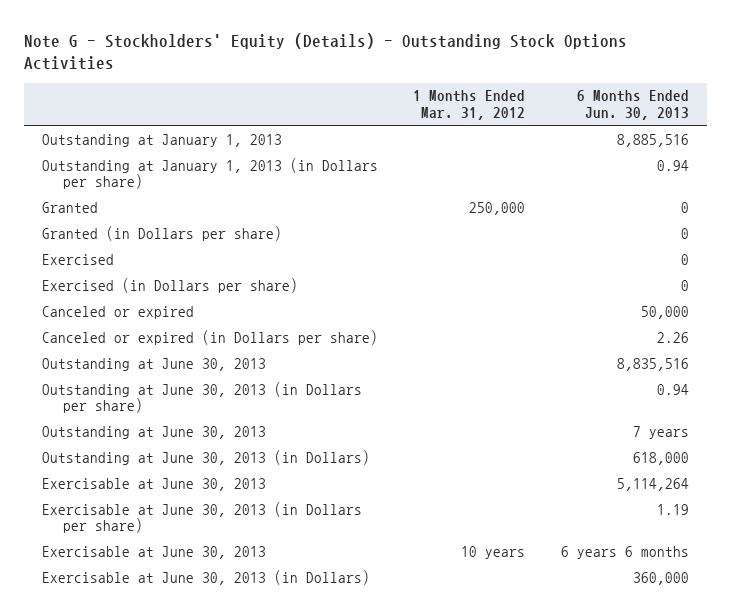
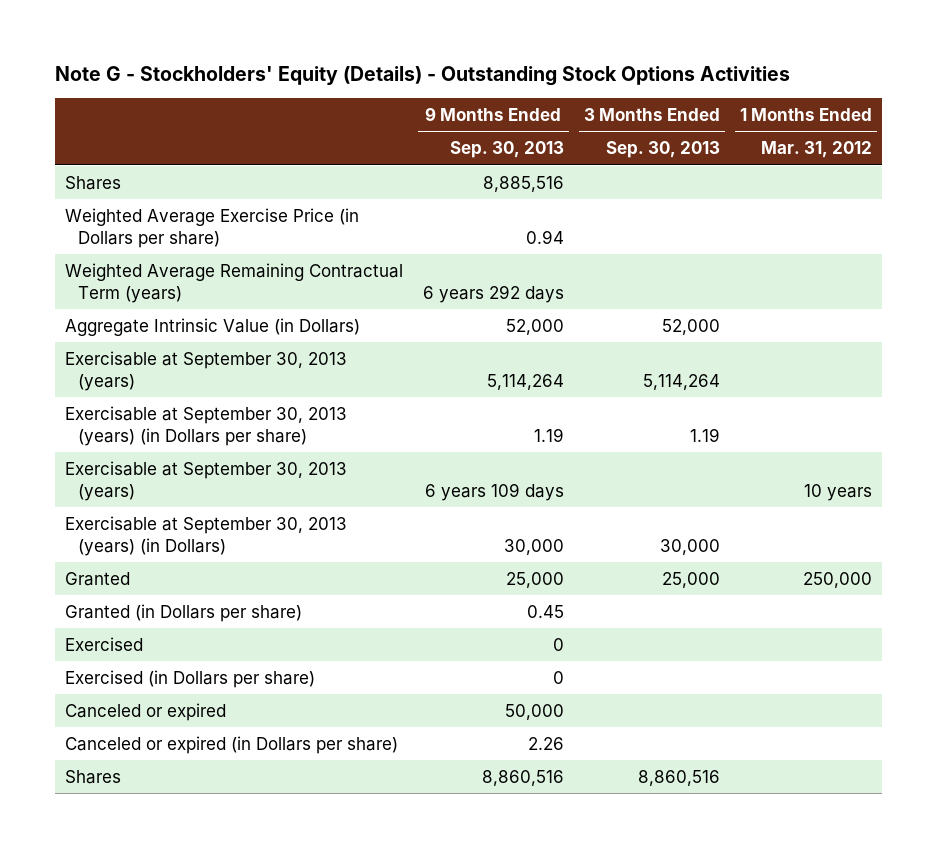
- | 1 Months Ended Mar. 31, 2012 | 6 Months Ended Jun. 30, 2013
+ | 9 Months Ended Sep. 30, 2013 | 3 Months Ended Sep. 30, 2013 | 1 Months Ended Mar. 31, 2012
- Outstanding at January 1, 2013 | | 8,885,516
- Outstanding at January 1, 2013 (in Dollars per share) | | 0.94
+ Shares | 8,885,516 | |
+ Weighted Average Exercise Price (in Dollars per share) | 0.94 | |
+ Weighted Average Remaining Contractual Term (years) | 6 years 292 days | |
+ Aggregate Intrinsic Value (in Dollars) | 52,000 | 52,000 |
+ Exercisable at September 30, 2013 (years) | 5,114,264 | 5,114,264 |
+ Exercisable at September 30, 2013 (years) (in Dollars per share) | 1.19 | 1.19 |
+ Exercisable at September 30, 2013 (years) | 6 years 109 days | | 10 years
+ Exercisable at September 30, 2013 (years) (in Dollars) | 30,000 | 30,000 |
- Outstanding at June 30, 2013 | | 8,835,516
- Outstanding at June 30, 2013 (in Dollars per share) | | 0.94
- Outstanding at June 30, 2013 | | 7 years
- Outstanding at June 30, 2013 (in Dollars) | | 618,000
- Exercisable at June 30, 2013 | | 5,114,264
- Exercisable at June 30, 2013 (in Dollars per share) | | 1.19
- Exercisable at June 30, 2013 | 10 years | 6 years 6 months
- Exercisable at June 30, 2013 (in Dollars) | | 360,000
+ Shares | 8,860,516 | 8,860,516 |

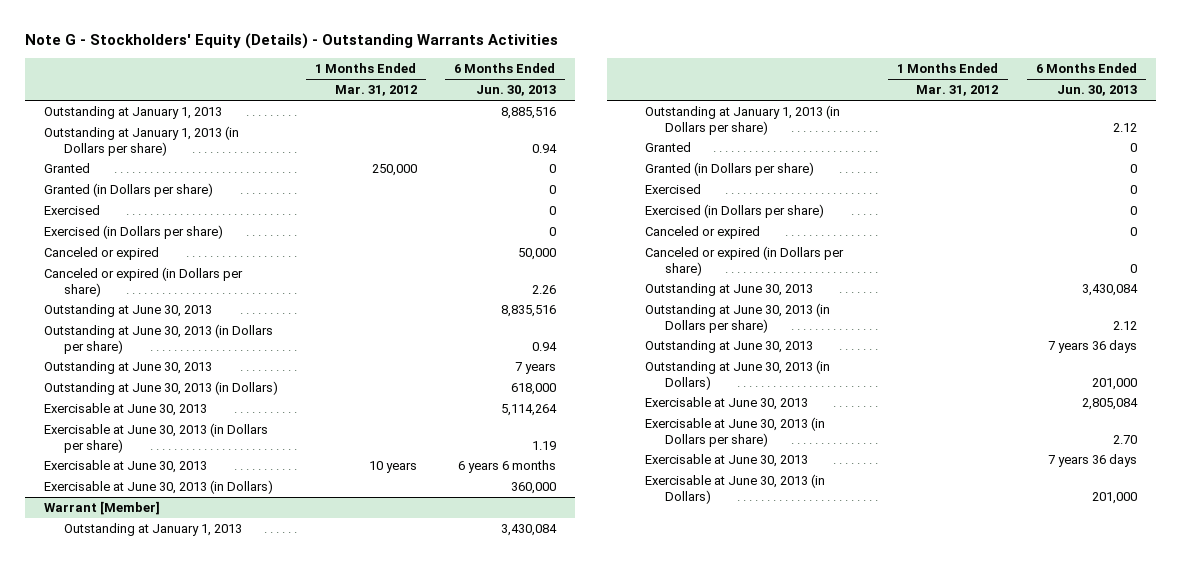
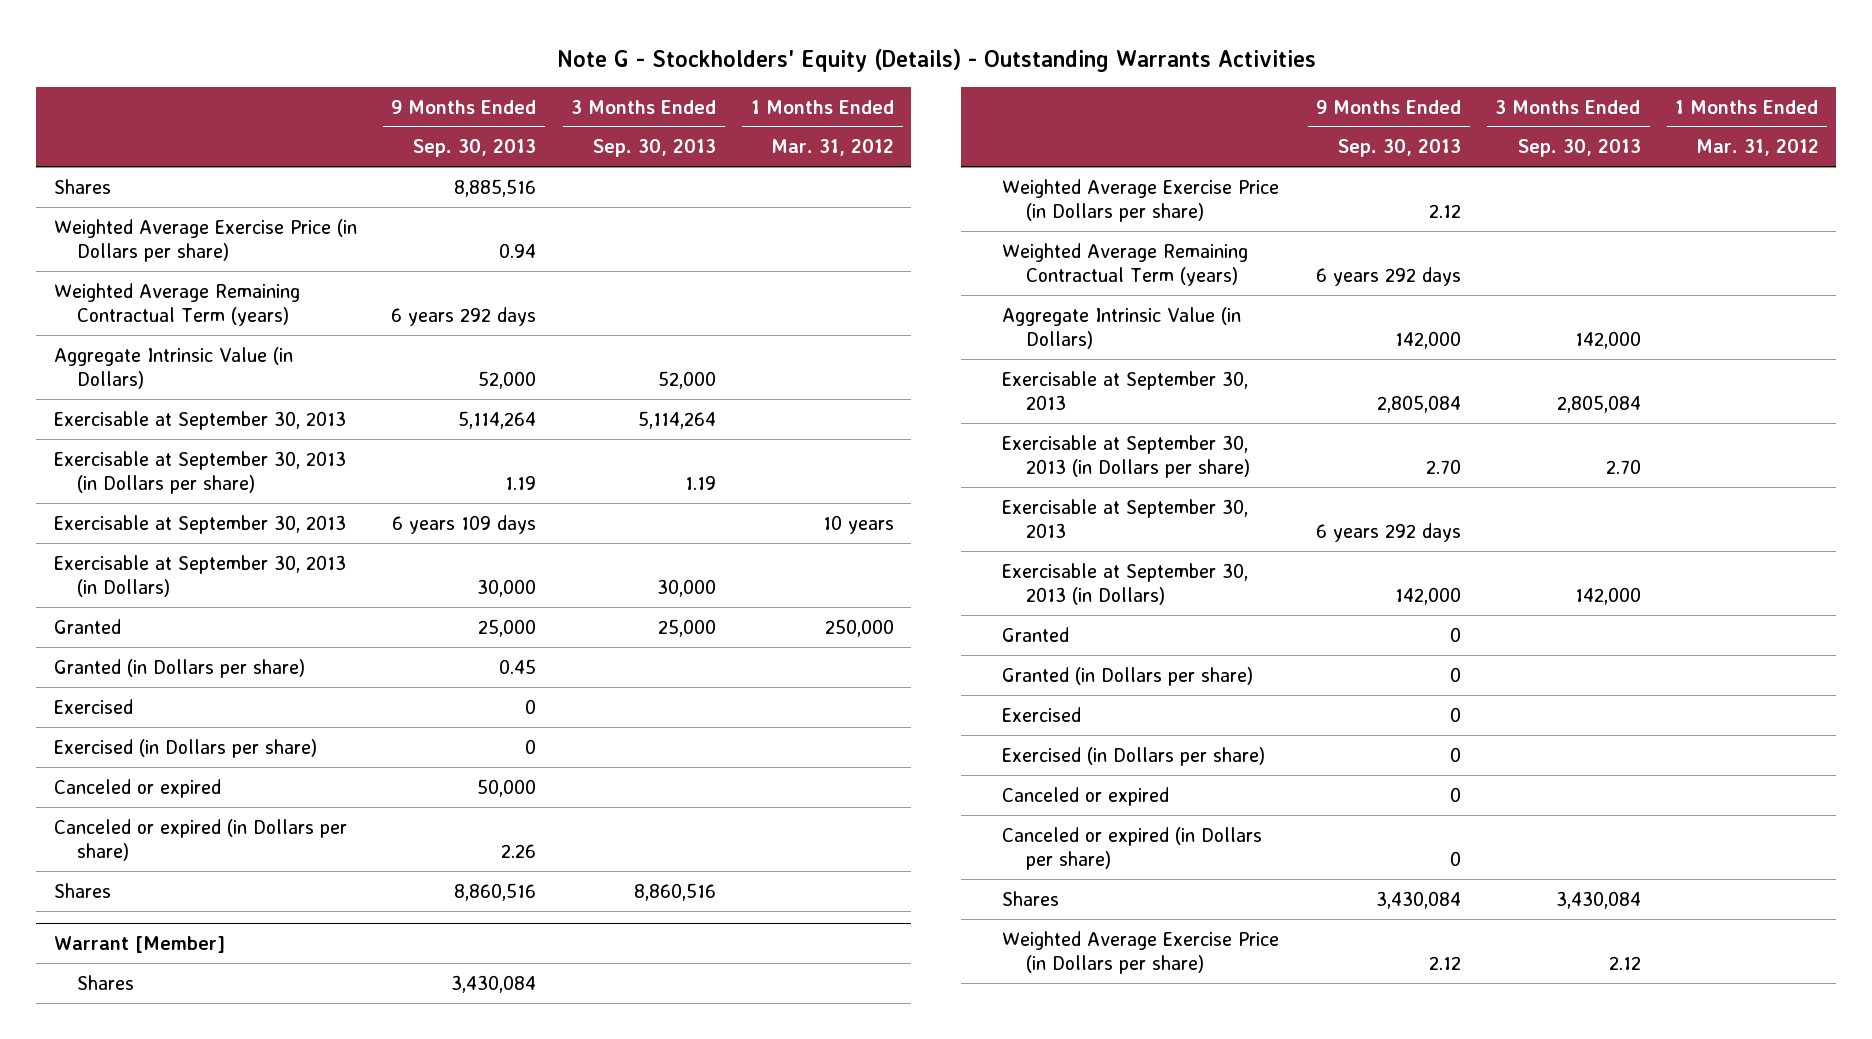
- | 1 Months Ended Mar. 31, 2012 | 6 Months Ended Jun. 30, 2013
+ | 9 Months Ended Sep. 30, 2013 | 3 Months Ended Sep. 30, 2013 | 1 Months Ended Mar. 31, 2012
- Outstanding at January 1, 2013 | | 8,885,516
- Outstanding at January 1, 2013 (in Dollars per share) | | 0.94
+ Shares | 8,885,516 | |
+ Weighted Average Exercise Price (in Dollars per share) | 0.94 | |
+ Weighted Average Remaining Contractual Term (years) | 6 years 292 days | |
+ Aggregate Intrinsic Value (in Dollars) | 52,000 | 52,000 |
+ Exercisable at September 30, 2013 | 5,114,264 | 5,114,264 |
+ Exercisable at September 30, 2013 (in Dollars per share) | 1.19 | 1.19 |
+ Exercisable at September 30, 2013 | 6 years 109 days | | 10 years
+ Exercisable at September 30, 2013 (in Dollars) | 30,000 | 30,000 |
- Outstanding at June 30, 2013 | | 8,835,516
- Outstanding at June 30, 2013 (in Dollars per share) | | 0.94
- Outstanding at June 30, 2013 | | 7 years
- Outstanding at June 30, 2013 (in Dollars) | | 618,000
- Exercisable at June 30, 2013 | | 5,114,264
- Exercisable at June 30, 2013 (in Dollars per share) | | 1.19
- Exercisable at June 30, 2013 | 10 years | 6 years 6 months
- Exercisable at June 30, 2013 (in Dollars) | | 360,000
+ Shares | 8,860,516 | 8,860,516 |
@ Warrant [Member]
- Outstanding at January 1, 2013 | | 3,430,084
- Outstanding at January 1, 2013 (in Dollars per share) | | 2.12
+ Shares | 3,430,084 | |
+ Weighted Average Exercise Price (in Dollars per share) | 2.12 | |
+ Weighted Average Remaining Contractual Term (years) | 6 years 292 days | |
+ Aggregate Intrinsic Value (in Dollars) | 142,000 | 142,000 |
+ Exercisable at September 30, 2013 | 2,805,084 | 2,805,084 |
+ Exercisable at September 30, 2013 (in Dollars per share) | 2.70 | 2.70 |
+ Exercisable at September 30, 2013 | 6 years 292 days | |
+ Exercisable at September 30, 2013 (in Dollars) | 142,000 | 142,000 |
- Outstanding at June 30, 2013 | | 3,430,084
- Outstanding at June 30, 2013 (in Dollars per share) | | 2.12
- Outstanding at June 30, 2013 | | 7 years 36 days
- Outstanding at June 30, 2013 (in Dollars) | | 201,000
- Exercisable at June 30, 2013 | | 2,805,084
- Exercisable at June 30, 2013 (in Dollars per share) | | 2.70
- Exercisable at June 30, 2013 | | 7 years 36 days
- Exercisable at June 30, 2013 (in Dollars) | | 201,000
+ Shares | 3,430,084 | 3,430,084 |
+ Weighted Average Exercise Price (in Dollars per share) | 2.12 | 2.12 |

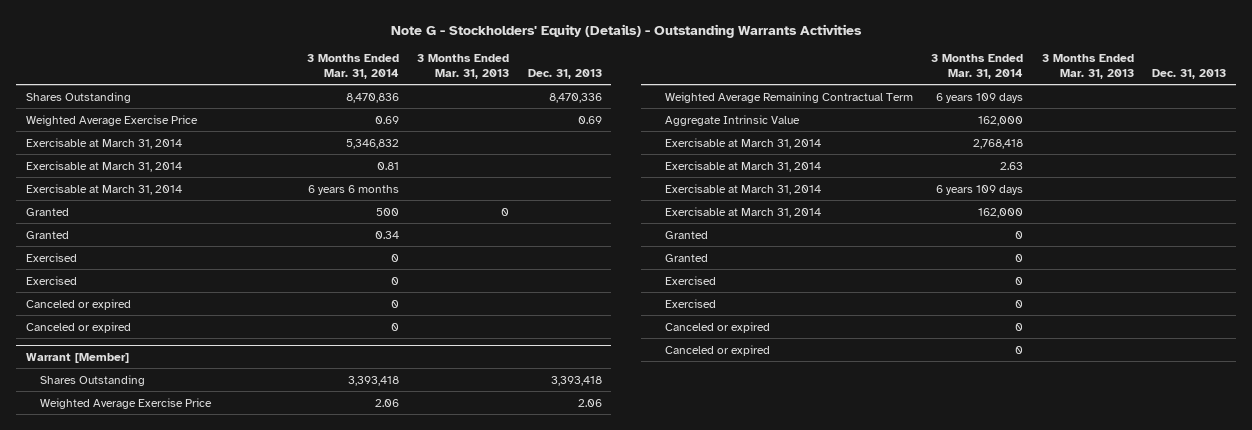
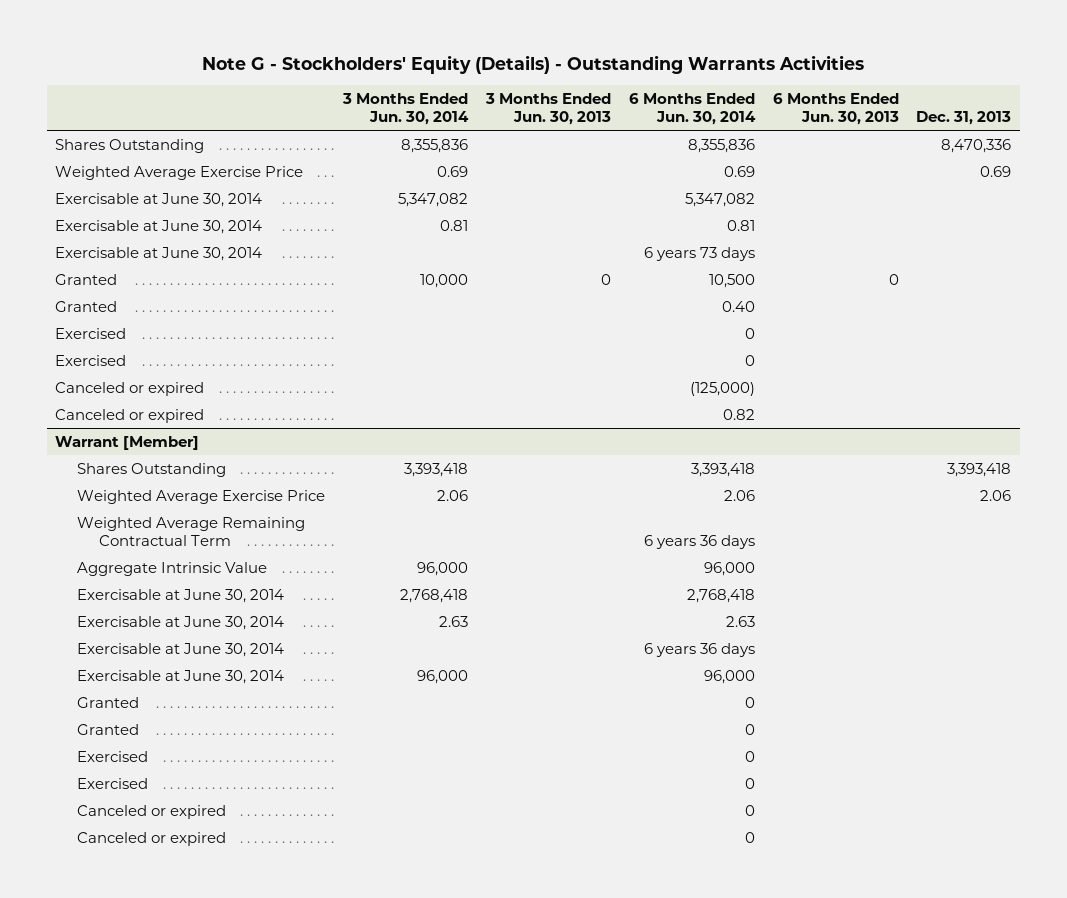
- | 3 Months Ended Mar. 31, 2014 | 3 Months Ended Mar. 31, 2013 | Dec. 31, 2013
+ | 3 Months Ended Jun. 30, 2014 | 3 Months Ended Jun. 30, 2013 | 6 Months Ended Jun. 30, 2014 | 6 Months Ended Jun. 30, 2013 | Dec. 31, 2013
- Exercisable at March 31, 2014 | 5,346,832 | |
- Exercisable at March 31, 2014 | 0.81 | |
- Exercisable at March 31, 2014 | 6 years 6 months | |
+ Exercisable at June 30, 2014 | 5,347,082 | | 5,347,082 | |
+ Exercisable at June 30, 2014 | 0.81 | | 0.81 | |
+ Exercisable at June 30, 2014 | | | 6 years 73 days | |
@ Warrant [Member]
- Exercisable at March 31, 2014 | 2,768,418 | |
- Exercisable at March 31, 2014 | 2.63 | |
- Exercisable at March 31, 2014 | 6 years 109 days | |
- Exercisable at March 31, 2014 | 162,000 | |
+ Exercisable at June 30, 2014 | 2,768,418 | | 2,768,418 | |
+ Exercisable at June 30, 2014 | 2.63 | | 2.63 | |
+ Exercisable at June 30, 2014 | | | 6 years 36 days | |
+ Exercisable at June 30, 2014 | 96,000 | | 96,000 | |

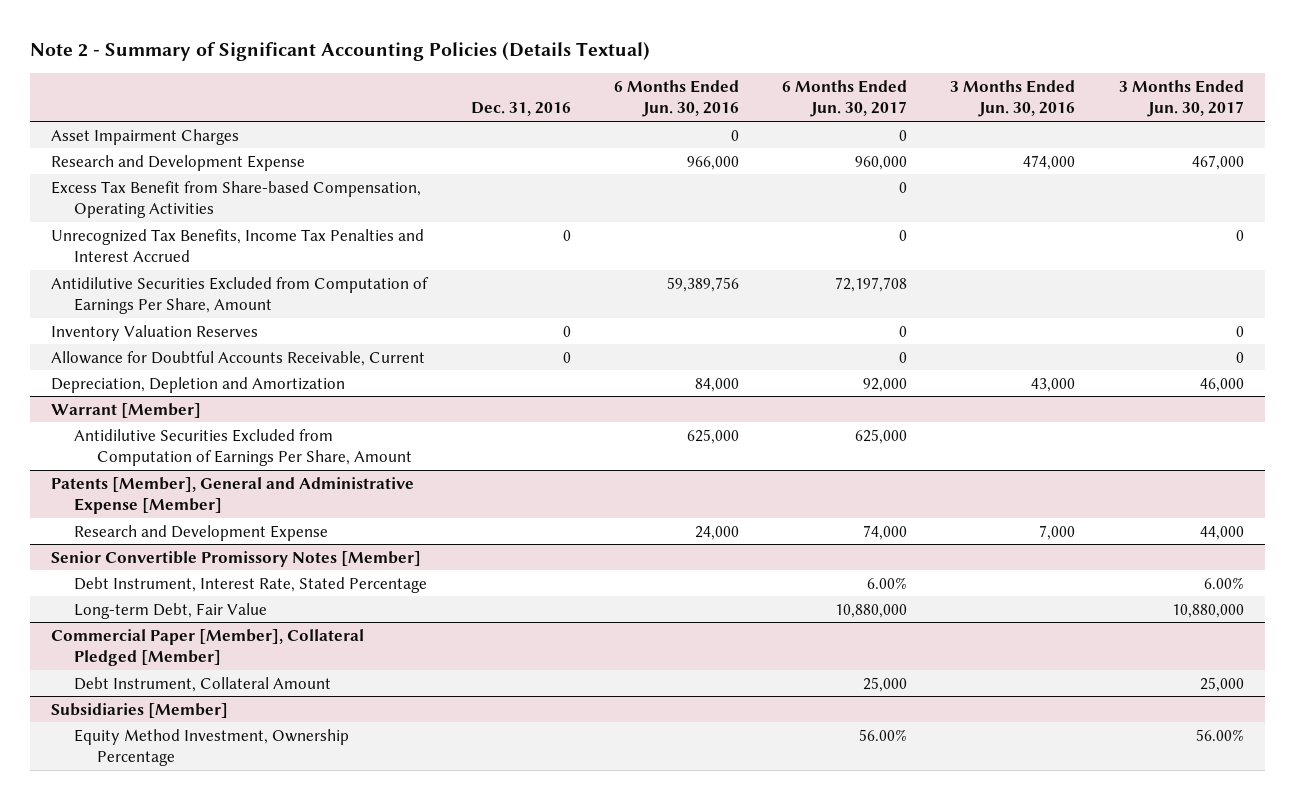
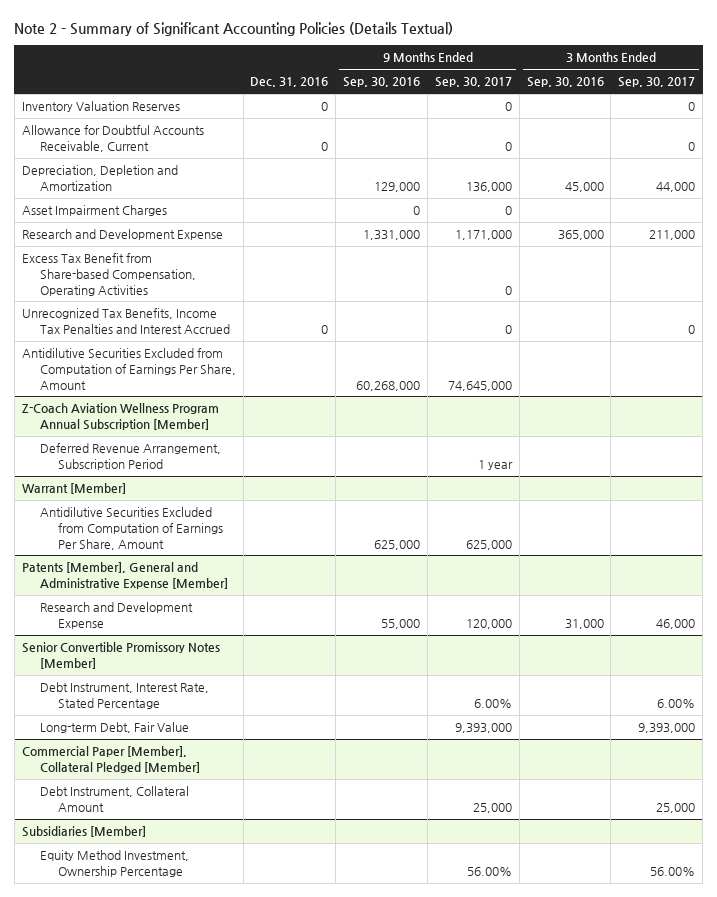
- | Dec. 31, 2016 | 6 Months Ended Jun. 30, 2016 | 6 Months Ended Jun. 30, 2017 | 3 Months Ended Jun. 30, 2016 | 3 Months Ended Jun. 30, 2017
+ | Dec. 31, 2016 | 9 Months Ended Sep. 30, 2016 | 9 Months Ended Sep. 30, 2017 | 3 Months Ended Sep. 30, 2016 | 3 Months Ended Sep. 30, 2017
moved up: Inventory Valuation Reserves | 0 | | 0 | | 0
moved up: Allowance for Doubtful Accounts Receivable, Current | 0 | | 0 | | 0
moved up: Depreciation, Depletion and Amortization | | 129,000 | 136,000 | 45,000 | 44,000
+ Z-Coach Aviation Wellness Program Annual Subscription [Member]
+ Deferred Revenue Arrangement, Subscription Period | | | 1 year | |

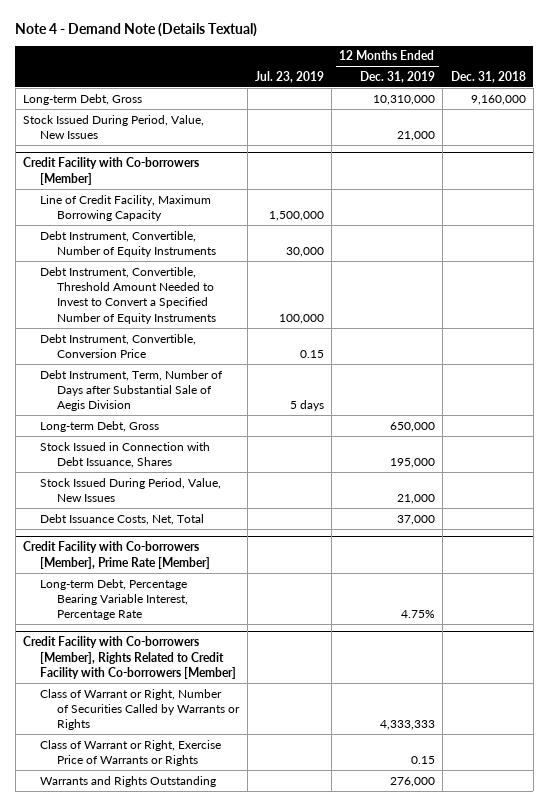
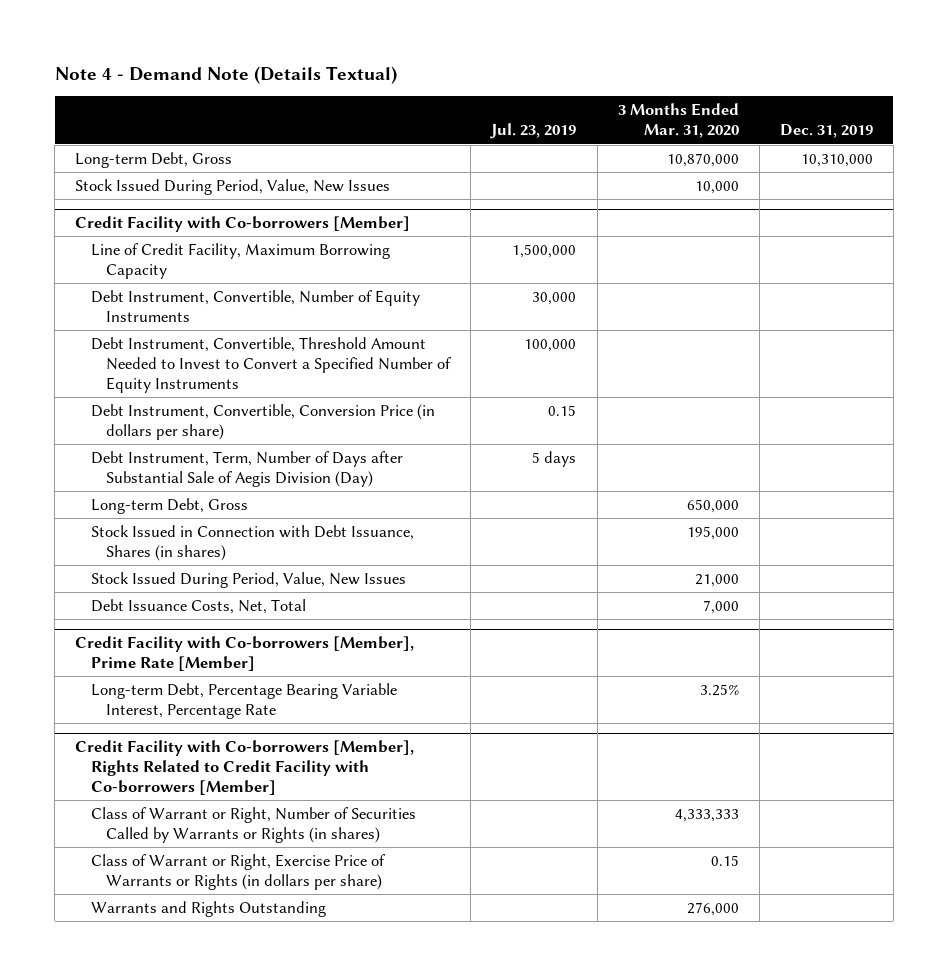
- | Jul. 23, 2019 | 12 Months Ended Dec. 31, 2019 | Dec. 31, 2018
+ | Jul. 23, 2019 | 3 Months Ended Mar. 31, 2020 | Dec. 31, 2019
@ Credit Facility with Co-borrowers [Member]
- Debt Instrument, Convertible, Conversion Price | 0.15 | |
- Debt Instrument, Term, Number of Days after Substantial Sale of Aegis Division | 5 days | |
+ Debt Instrument, Convertible, Conversion Price (in dollars per share) | 0.15 | |
+ Debt Instrument, Term, Number of Days after Substantial Sale of Aegis Division (Day) | 5 days | |
- Stock Issued in Connection with Debt Issuance, Shares | | 195,000 |
+ Stock Issued in Connection with Debt Issuance, Shares (in shares) | | 195,000 |
@ Credit Facility with Co-borrowers [Member], Rights Related to Credit Facility with Co-borrowers [Member]
- Class of Warrant or Right, Number of Securities Called by Warrants or Rights | | 4,333,333 |
- Class of Warrant or Right, Exercise Price of Warrants or Rights | | 0.15 |
+ Class of Warrant or Right, Number of Securities Called by Warrants or Rights (in shares) | | 4,333,333 |
+ Class of Warrant or Right, Exercise Price of Warrants or Rights (in dollars per share) | | 0.15 |

